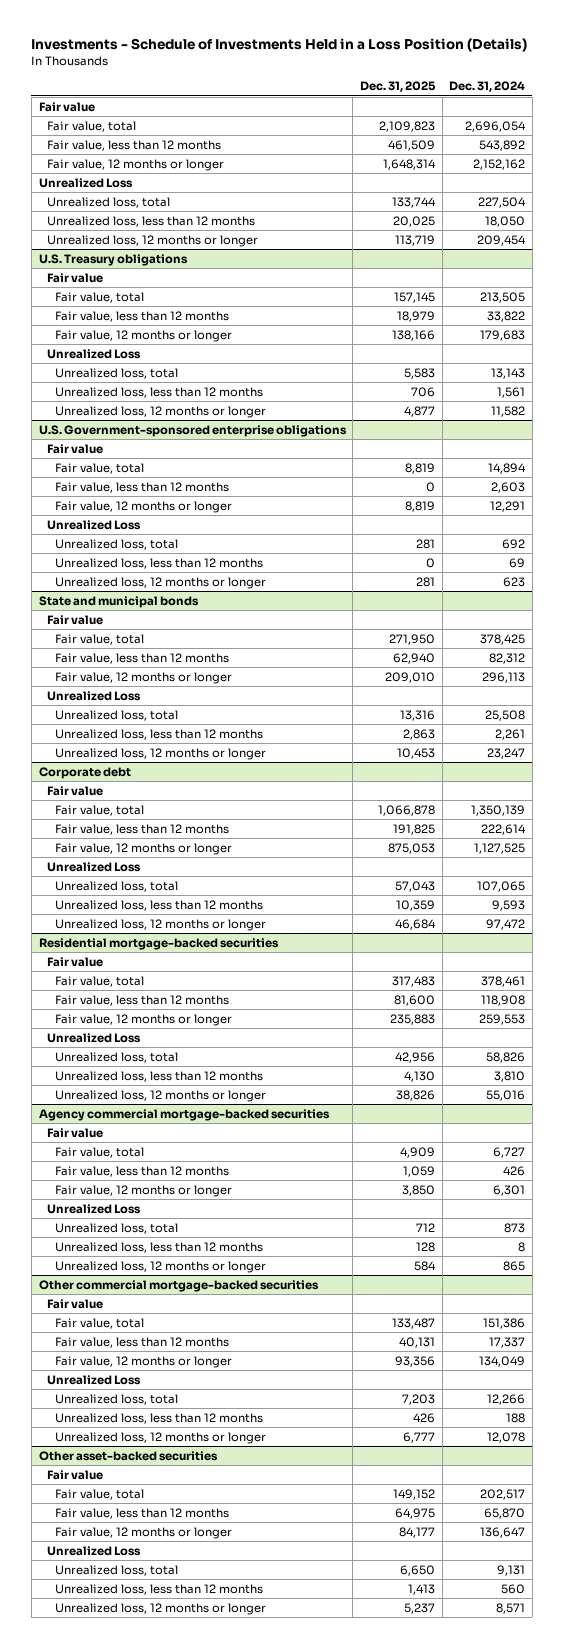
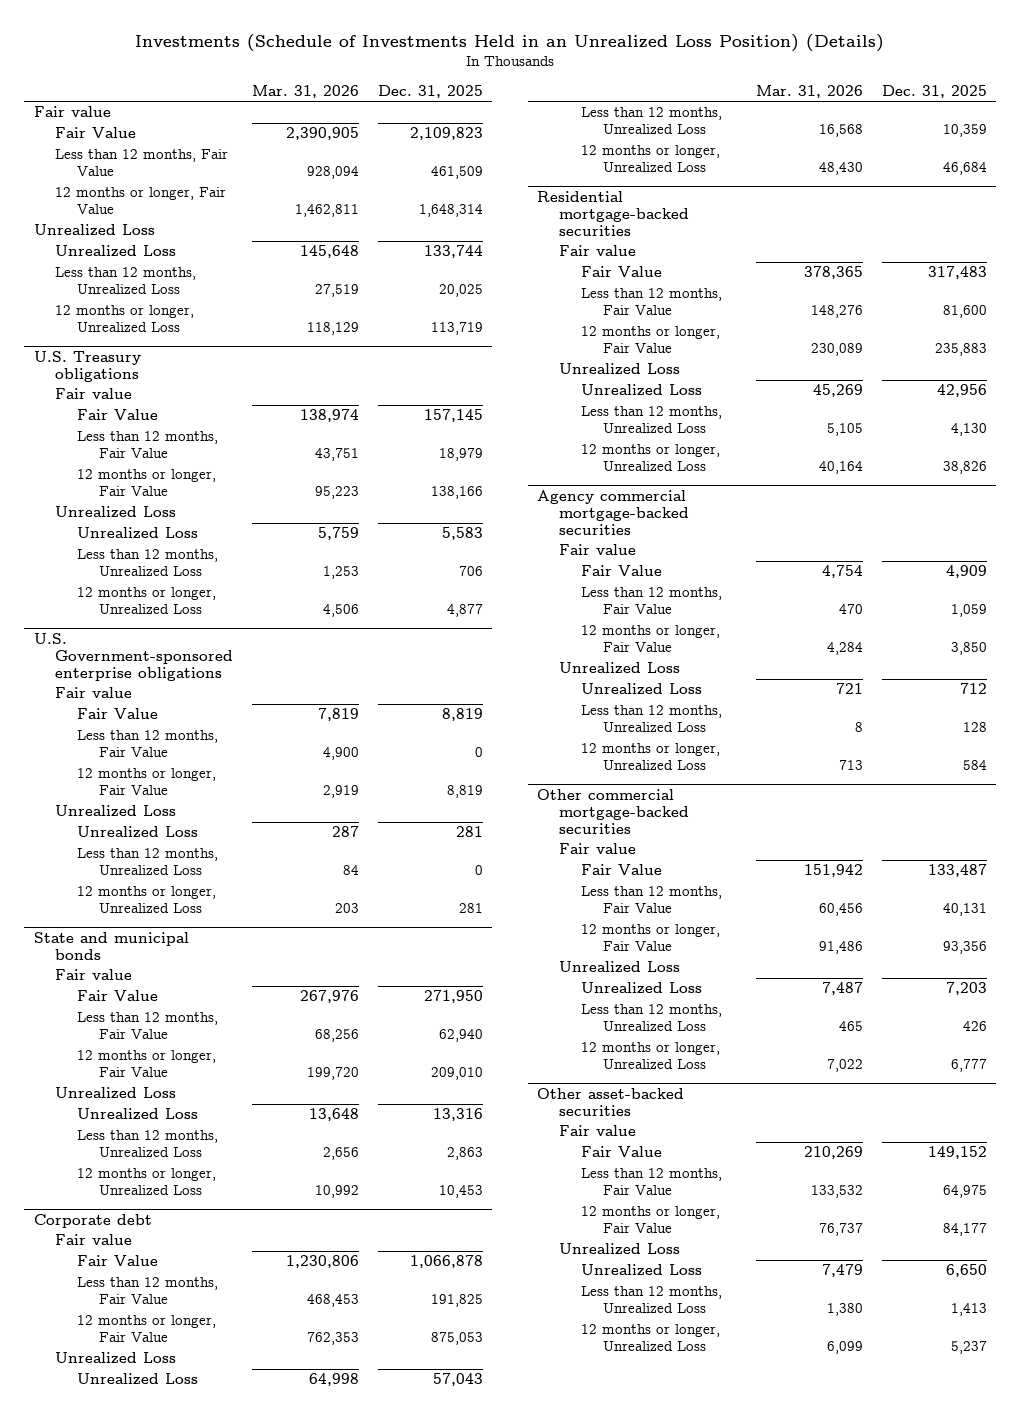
- Investments - Schedule of Investments Held in a Loss Position (Details)
+ Investments (Schedule of Investments Held in an Unrealized Loss Position) (Details)
- | Dec. 31, 2025 | Dec. 31, 2024
+ | Mar. 31, 2026 | Dec. 31, 2025
- Fair value, total | 2,109,823 | 2,696,054
- Fair value, less than 12 months | 461,509 | 543,892
- Fair value, 12 months or longer | 1,648,314 | 2,152,162
+ Fair Value | 2,390,905 | 2,109,823
+ Less than 12 months, Fair Value | 928,094 | 461,509
+ 12 months or longer, Fair Value | 1,462,811 | 1,648,314
- Unrealized loss, total | 133,744 | 227,504
- Unrealized loss, less than 12 months | 20,025 | 18,050
- Unrealized loss, 12 months or longer | 113,719 | 209,454
+ Unrealized Loss | 145,648 | 133,744
+ Less than 12 months, Unrealized Loss | 27,519 | 20,025
+ 12 months or longer, Unrealized Loss | 118,129 | 113,719
@ U.S. Treasury obligations
- Fair value, total | 157,145 | 213,505
- Fair value, less than 12 months | 18,979 | 33,822
- Fair value, 12 months or longer | 138,166 | 179,683
+ Fair Value | 138,974 | 157,145
+ Less than 12 months, Fair Value | 43,751 | 18,979
+ 12 months or longer, Fair Value | 95,223 | 138,166
- Unrealized loss, total | 5,583 | 13,143
- Unrealized loss, less than 12 months | 706 | 1,561
- Unrealized loss, 12 months or longer | 4,877 | 11,582
+ Unrealized Loss | 5,759 | 5,583
+ Less than 12 months, Unrealized Loss | 1,253 | 706
+ 12 months or longer, Unrealized Loss | 4,506 | 4,877
@ U.S. Government-sponsored enterprise obligations
- Fair value, total | 8,819 | 14,894
- Fair value, less than 12 months | 0 | 2,603
- Fair value, 12 months or longer | 8,819 | 12,291
+ Fair Value | 7,819 | 8,819
+ Less than 12 months, Fair Value | 4,900 | 0
+ 12 months or longer, Fair Value | 2,919 | 8,819
- Unrealized loss, total | 281 | 692
- Unrealized loss, less than 12 months | 0 | 69
- Unrealized loss, 12 months or longer | 281 | 623
+ Unrealized Loss | 287 | 281
+ Less than 12 months, Unrealized Loss | 84 | 0
+ 12 months or longer, Unrealized Loss | 203 | 281
@ State and municipal bonds
- Fair value, total | 271,950 | 378,425
- Fair value, less than 12 months | 62,940 | 82,312
- Fair value, 12 months or longer | 209,010 | 296,113
+ Fair Value | 267,976 | 271,950
+ Less than 12 months, Fair Value | 68,256 | 62,940
+ 12 months or longer, Fair Value | 199,720 | 209,010
- Unrealized loss, total | 13,316 | 25,508
- Unrealized loss, less than 12 months | 2,863 | 2,261
- Unrealized loss, 12 months or longer | 10,453 | 23,247
+ Unrealized Loss | 13,648 | 13,316
+ Less than 12 months, Unrealized Loss | 2,656 | 2,863
+ 12 months or longer, Unrealized Loss | 10,992 | 10,453
@ Corporate debt
- Fair value, total | 1,066,878 | 1,350,139
- Fair value, less than 12 months | 191,825 | 222,614
- Fair value, 12 months or longer | 875,053 | 1,127,525
+ Fair Value | 1,230,806 | 1,066,878
+ Less than 12 months, Fair Value | 468,453 | 191,825
+ 12 months or longer, Fair Value | 762,353 | 875,053
- Unrealized loss, total | 57,043 | 107,065
- Unrealized loss, less than 12 months | 10,359 | 9,593
- Unrealized loss, 12 months or longer | 46,684 | 97,472
+ Unrealized Loss | 64,998 | 57,043
+ Less than 12 months, Unrealized Loss | 16,568 | 10,359
+ 12 months or longer, Unrealized Loss | 48,430 | 46,684
@ Residential mortgage-backed securities
- Fair value, total | 317,483 | 378,461
- Fair value, less than 12 months | 81,600 | 118,908
- Fair value, 12 months or longer | 235,883 | 259,553
+ Fair Value | 378,365 | 317,483
+ Less than 12 months, Fair Value | 148,276 | 81,600
+ 12 months or longer, Fair Value | 230,089 | 235,883
- Unrealized loss, total | 42,956 | 58,826
- Unrealized loss, less than 12 months | 4,130 | 3,810
- Unrealized loss, 12 months or longer | 38,826 | 55,016
+ Unrealized Loss | 45,269 | 42,956
+ Less than 12 months, Unrealized Loss | 5,105 | 4,130
+ 12 months or longer, Unrealized Loss | 40,164 | 38,826
@ Agency commercial mortgage-backed securities
- Fair value, total | 4,909 | 6,727
- Fair value, less than 12 months | 1,059 | 426
- Fair value, 12 months or longer | 3,850 | 6,301
+ Fair Value | 4,754 | 4,909
+ Less than 12 months, Fair Value | 470 | 1,059
+ 12 months or longer, Fair Value | 4,284 | 3,850
- Unrealized loss, total | 712 | 873
- Unrealized loss, less than 12 months | 128 | 8
- Unrealized loss, 12 months or longer | 584 | 865
+ Unrealized Loss | 721 | 712
+ Less than 12 months, Unrealized Loss | 8 | 128
+ 12 months or longer, Unrealized Loss | 713 | 584
@ Other commercial mortgage-backed securities
- Fair value, total | 133,487 | 151,386
- Fair value, less than 12 months | 40,131 | 17,337
- Fair value, 12 months or longer | 93,356 | 134,049
+ Fair Value | 151,942 | 133,487
+ Less than 12 months, Fair Value | 60,456 | 40,131
+ 12 months or longer, Fair Value | 91,486 | 93,356
- Unrealized loss, total | 7,203 | 12,266
- Unrealized loss, less than 12 months | 426 | 188
- Unrealized loss, 12 months or longer | 6,777 | 12,078
+ Unrealized Loss | 7,487 | 7,203
+ Less than 12 months, Unrealized Loss | 465 | 426
+ 12 months or longer, Unrealized Loss | 7,022 | 6,777
@ Other asset-backed securities
- Fair value, total | 149,152 | 202,517
- Fair value, less than 12 months | 64,975 | 65,870
- Fair value, 12 months or longer | 84,177 | 136,647
+ Fair Value | 210,269 | 149,152
+ Less than 12 months, Fair Value | 133,532 | 64,975
+ 12 months or longer, Fair Value | 76,737 | 84,177
- Unrealized loss, total | 6,650 | 9,131
- Unrealized loss, less than 12 months | 1,413 | 560
- Unrealized loss, 12 months or longer | 5,237 | 8,571
+ Unrealized Loss | 7,479 | 6,650
+ Less than 12 months, Unrealized Loss | 1,380 | 1,413
+ 12 months or longer, Unrealized Loss | 6,099 | 5,237

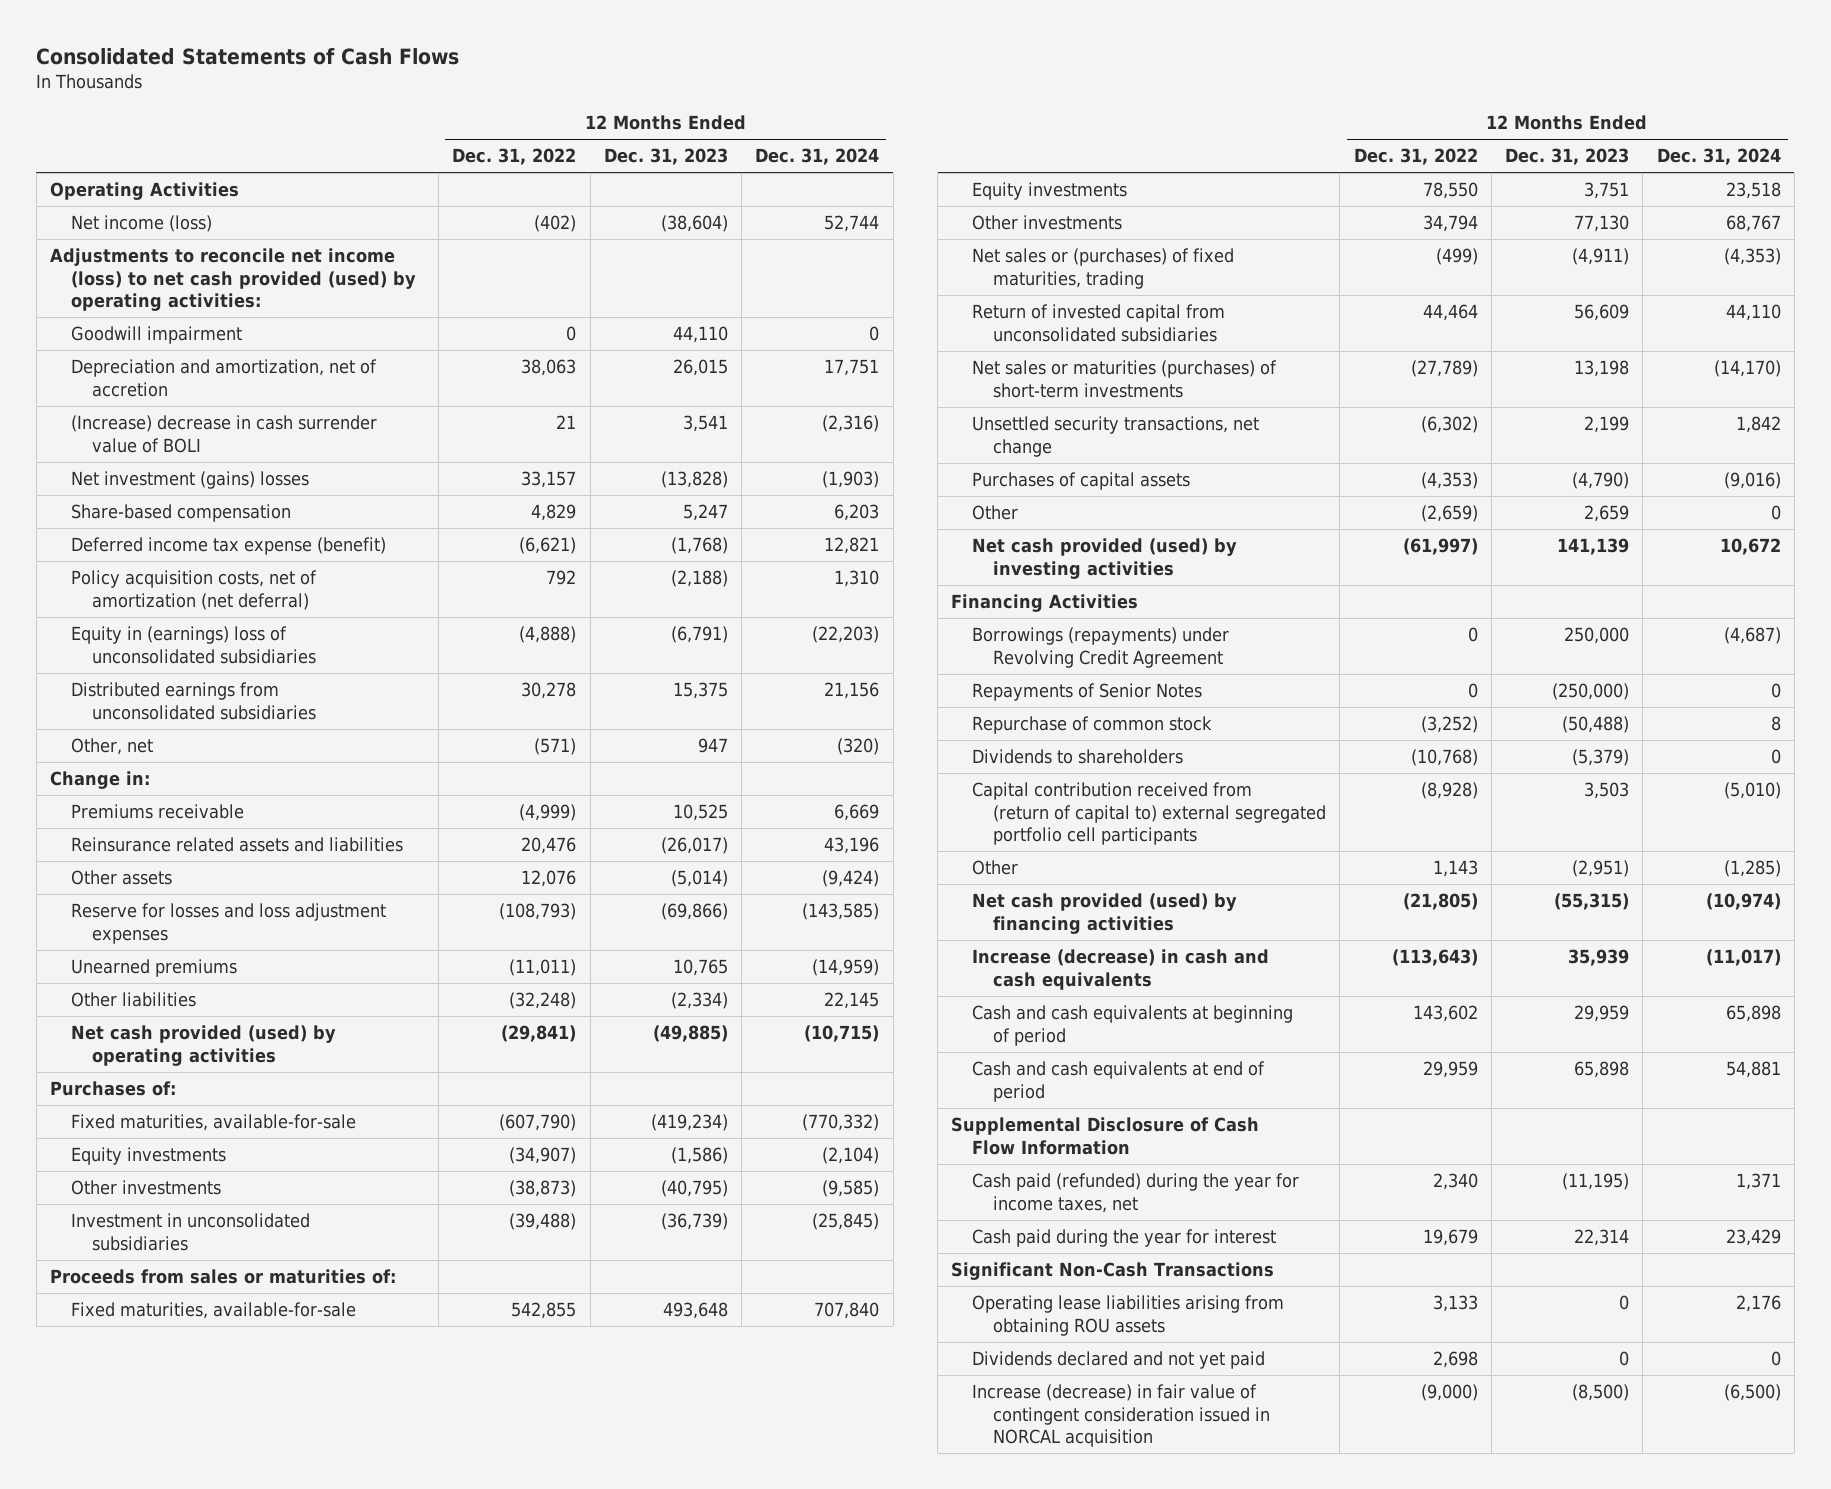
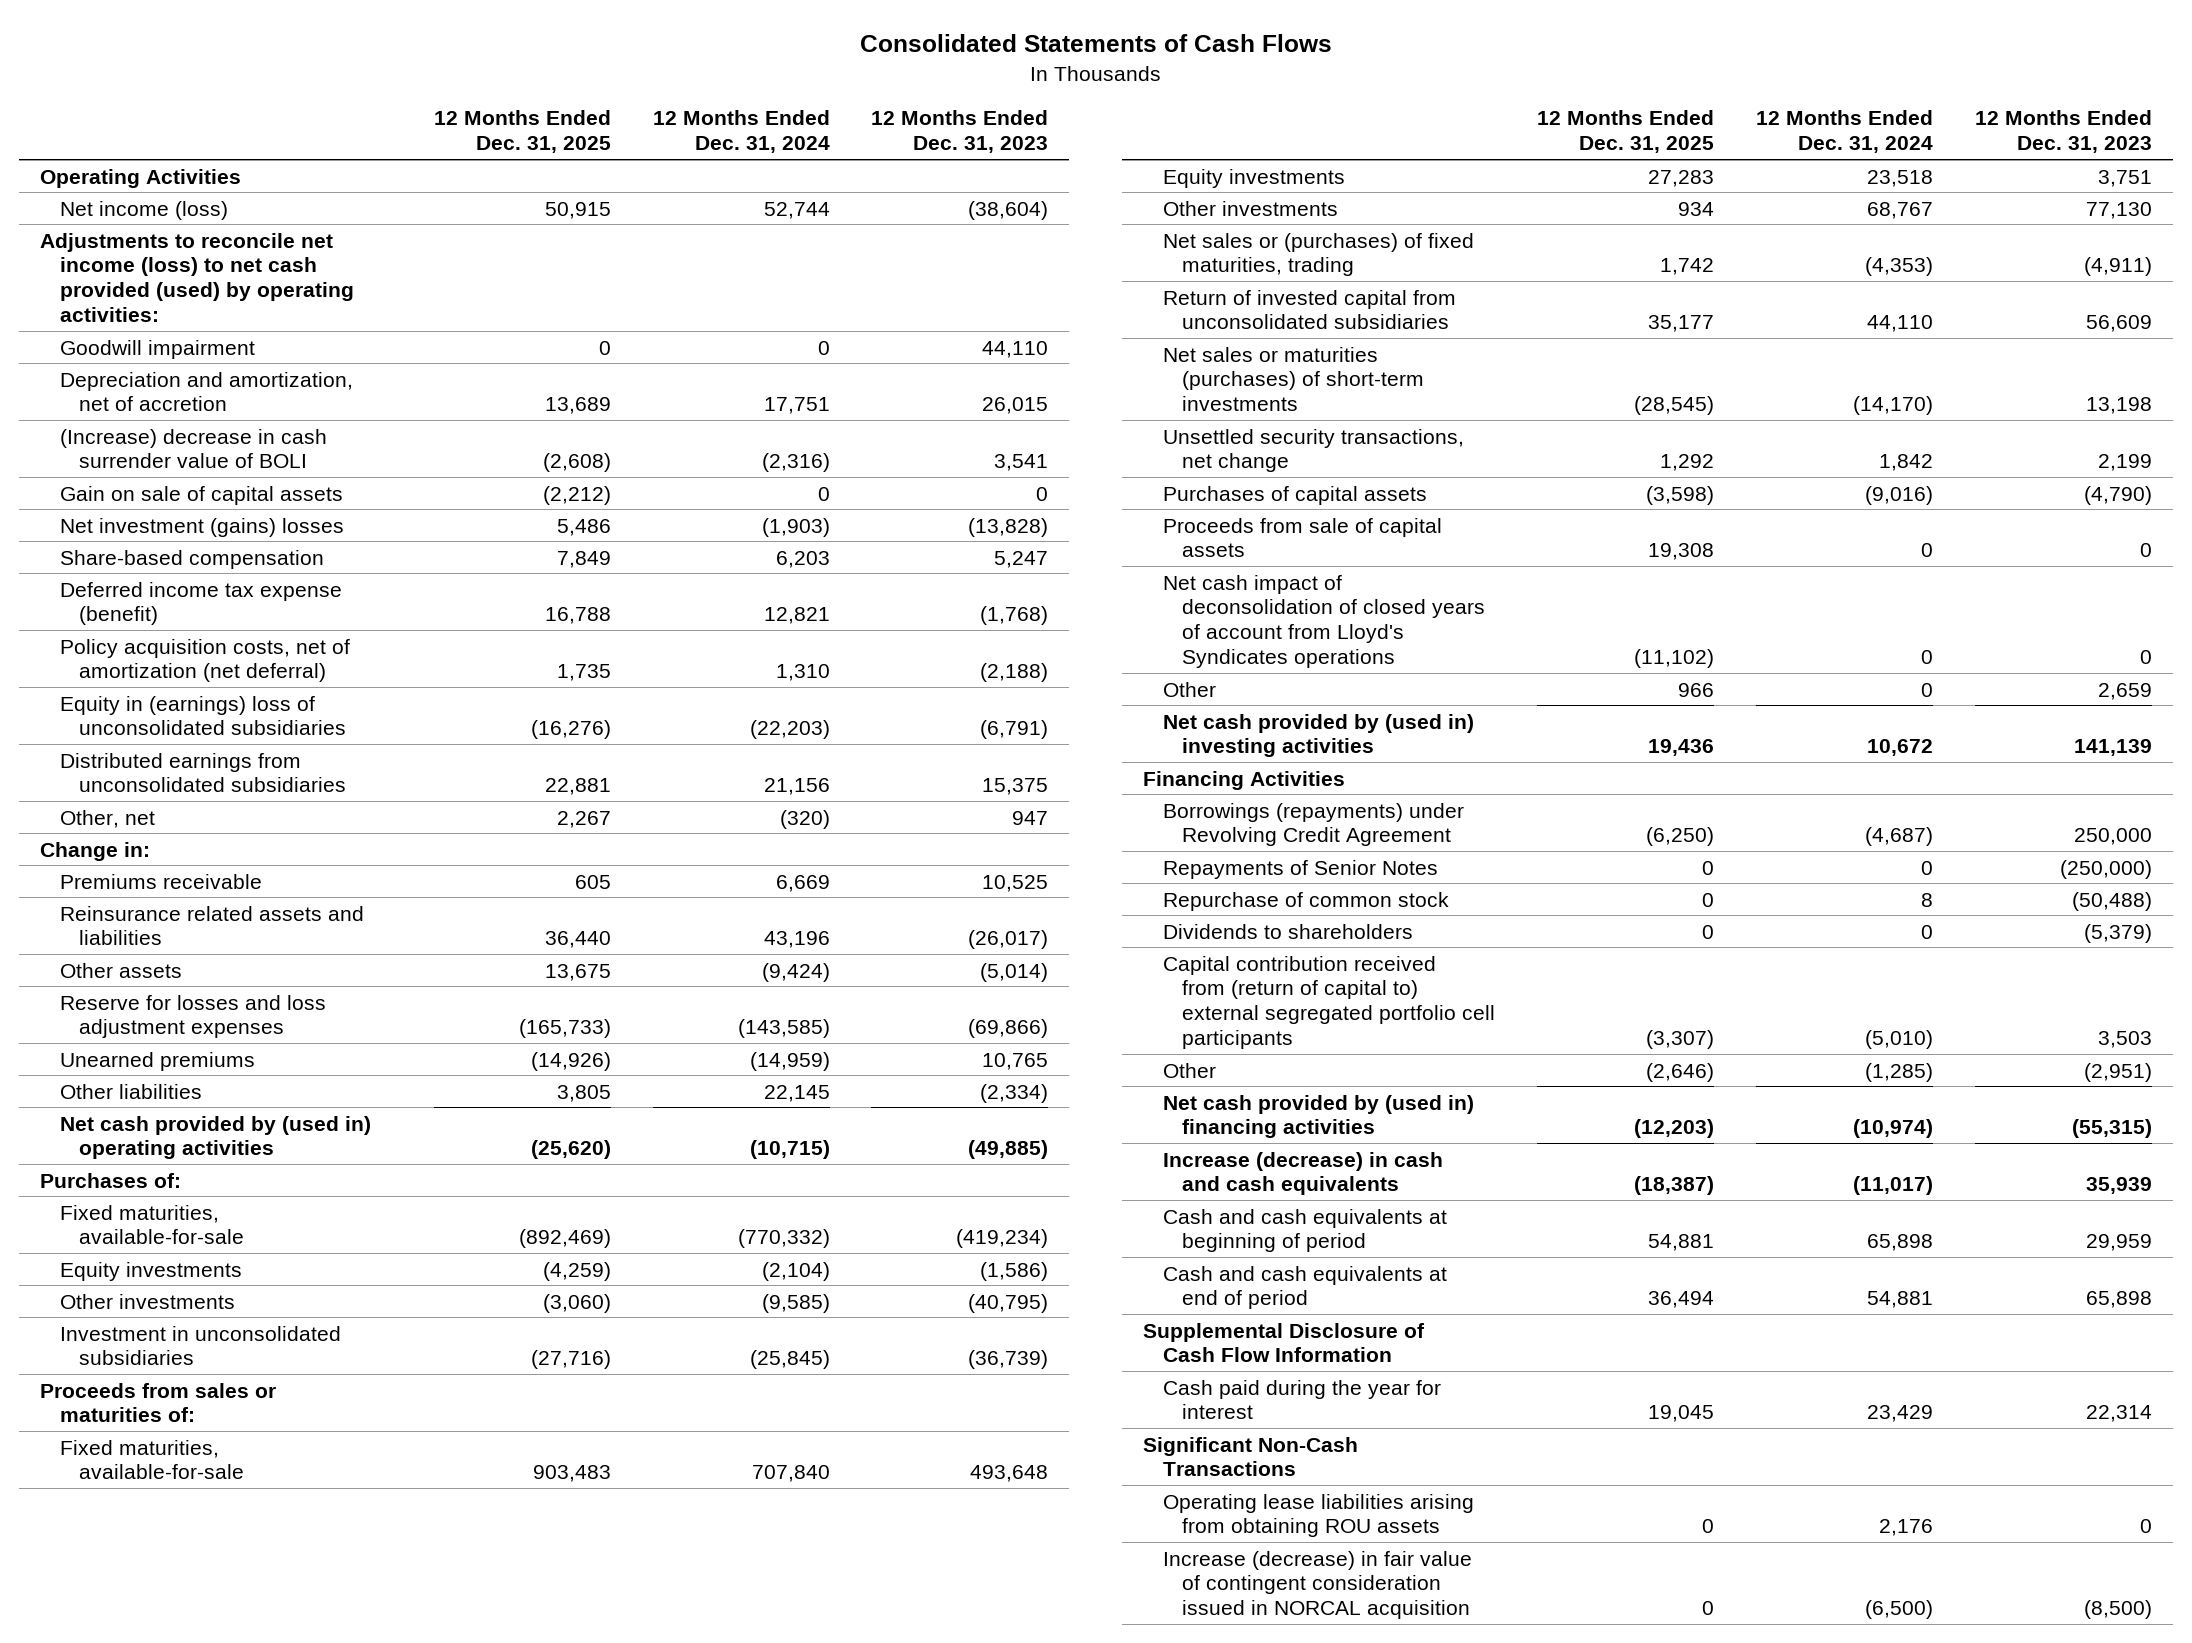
- | 12 Months Ended Dec. 31, 2022 | 12 Months Ended Dec. 31, 2023 | 12 Months Ended Dec. 31, 2024
+ | 12 Months Ended Dec. 31, 2025 | 12 Months Ended Dec. 31, 2024 | 12 Months Ended Dec. 31, 2023
+ Gain on sale of capital assets | (2,212) | 0 | 0
- Net cash provided (used) by operating activities | (29,841) | (49,885) | (10,715)
+ Net cash provided by (used in) operating activities | (25,620) | (10,715) | (49,885)
+ Proceeds from sale of capital assets | 19,308 | 0 | 0
+ Net cash impact of deconsolidation of closed years of account from Lloyd's Syndicates operations | (11,102) | 0 | 0
- Net cash provided (used) by investing activities | (61,997) | 141,139 | 10,672
+ Net cash provided by (used in) investing activities | 19,436 | 10,672 | 141,139
- Net cash provided (used) by financing activities | (21,805) | (55,315) | (10,974)
+ Net cash provided by (used in) financing activities | (12,203) | (10,974) | (55,315)
- Cash paid (refunded) during the year for income taxes, net | 2,340 | (11,195) | 1,371
- Dividends declared and not yet paid | 2,698 | 0 | 0

